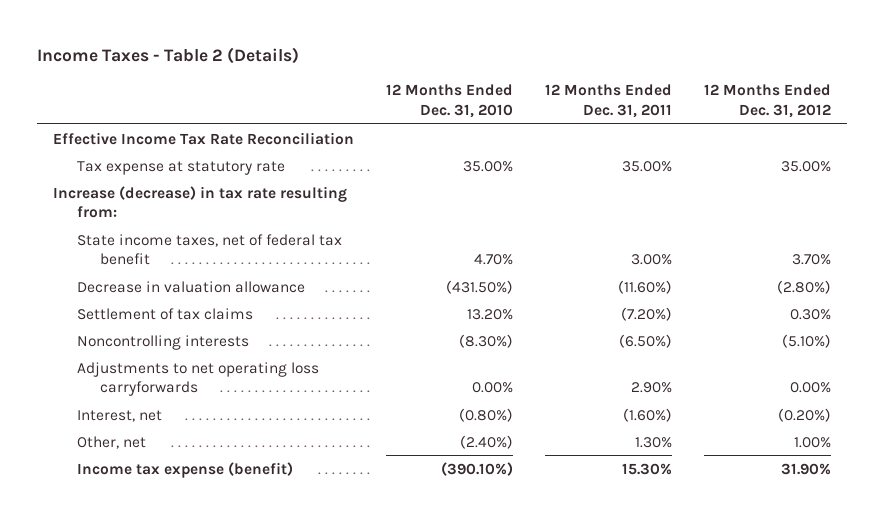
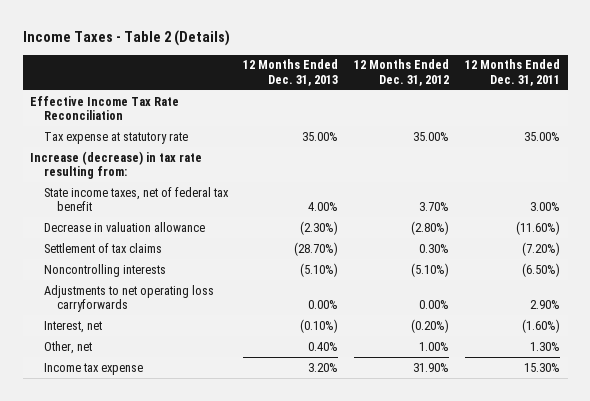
- | 12 Months Ended Dec. 31, 2010 | 12 Months Ended Dec. 31, 2011 | 12 Months Ended Dec. 31, 2012
+ | 12 Months Ended Dec. 31, 2013 | 12 Months Ended Dec. 31, 2012 | 12 Months Ended Dec. 31, 2011
- Income tax expense (benefit) | (390.10%) | 15.30% | 31.90%
+ Income tax expense | 3.20% | 31.90% | 15.30%

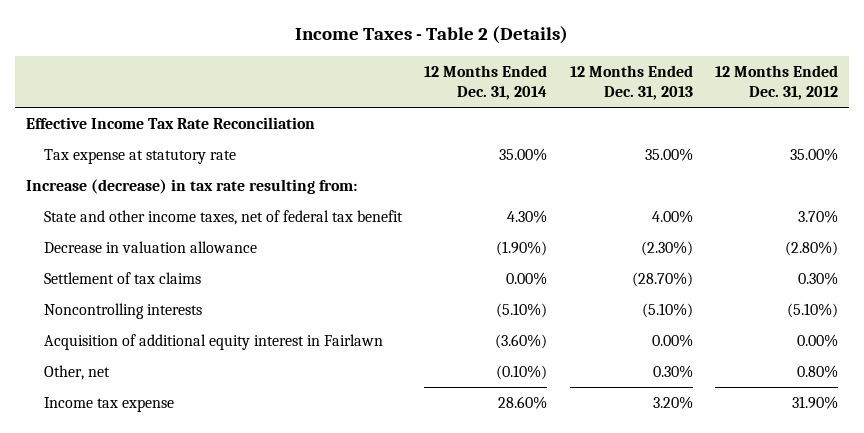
- | 12 Months Ended Dec. 31, 2013 | 12 Months Ended Dec. 31, 2012 | 12 Months Ended Dec. 31, 2011
+ | 12 Months Ended Dec. 31, 2014 | 12 Months Ended Dec. 31, 2013 | 12 Months Ended Dec. 31, 2012
- State income taxes, net of federal tax benefit | 4.00% | 3.70% | 3.00%
+ State and other income taxes, net of federal tax benefit | 4.30% | 4.00% | 3.70%
- Adjustments to net operating loss carryforwards | 0.00% | 0.00% | 2.90%
- Interest, net | (0.10%) | (0.20%) | (1.60%)
- Other, net | 0.40% | 1.00% | 1.30%
+ Acquisition of additional equity interest in Fairlawn | (3.60%) | 0.00% | 0.00%
+ Other, net | (0.10%) | 0.30% | 0.80%

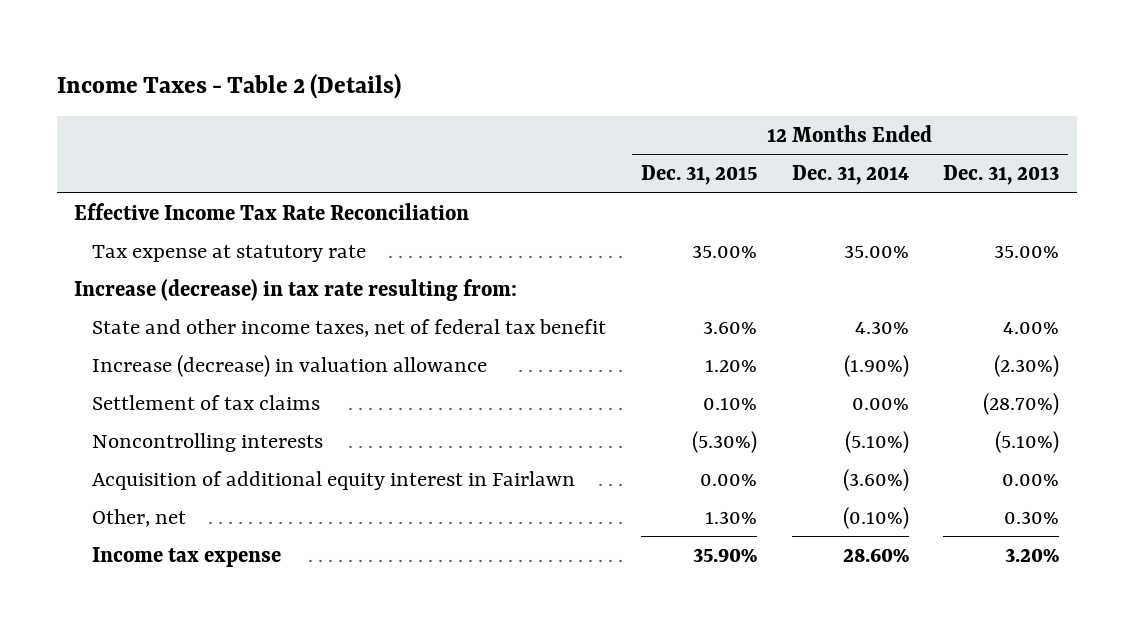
- | 12 Months Ended Dec. 31, 2014 | 12 Months Ended Dec. 31, 2013 | 12 Months Ended Dec. 31, 2012
+ | 12 Months Ended Dec. 31, 2015 | 12 Months Ended Dec. 31, 2014 | 12 Months Ended Dec. 31, 2013
- Decrease in valuation allowance | (1.90%) | (2.30%) | (2.80%)
+ Increase (decrease) in valuation allowance | 1.20% | (1.90%) | (2.30%)

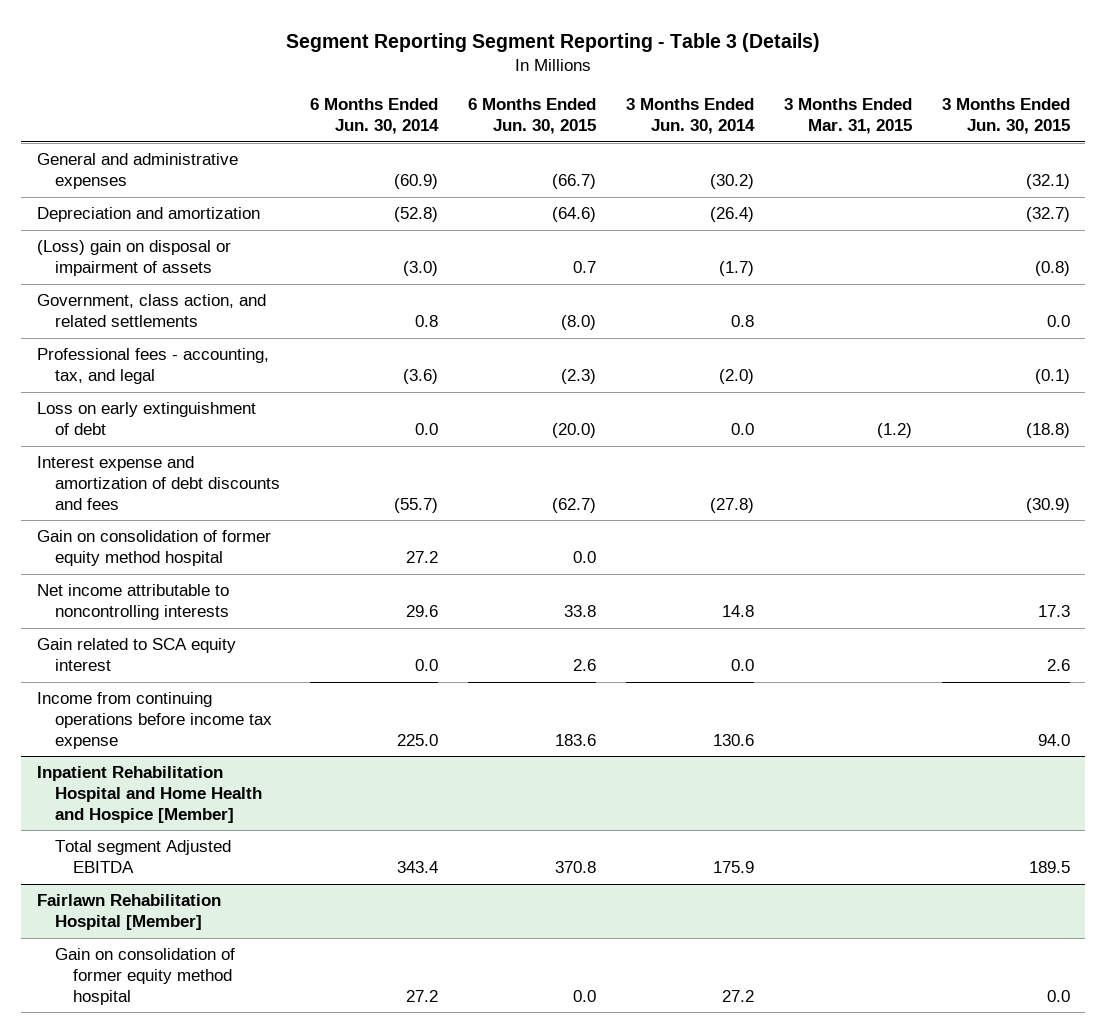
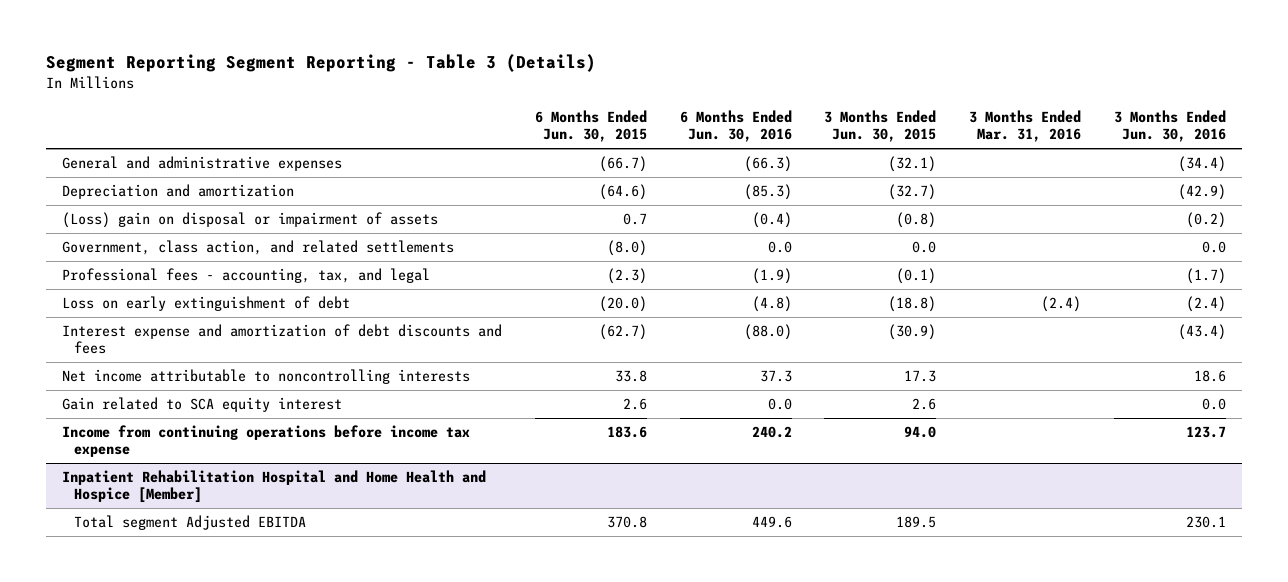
- | 6 Months Ended Jun. 30, 2014 | 6 Months Ended Jun. 30, 2015 | 3 Months Ended Jun. 30, 2014 | 3 Months Ended Mar. 31, 2015 | 3 Months Ended Jun. 30, 2015
+ | 6 Months Ended Jun. 30, 2015 | 6 Months Ended Jun. 30, 2016 | 3 Months Ended Jun. 30, 2015 | 3 Months Ended Mar. 31, 2016 | 3 Months Ended Jun. 30, 2016
- Gain on consolidation of former equity method hospital | 27.2 | 0.0 | | |
- Fairlawn Rehabilitation Hospital [Member]
- Gain on consolidation of former equity method hospital | 27.2 | 0.0 | 27.2 | | 0.0

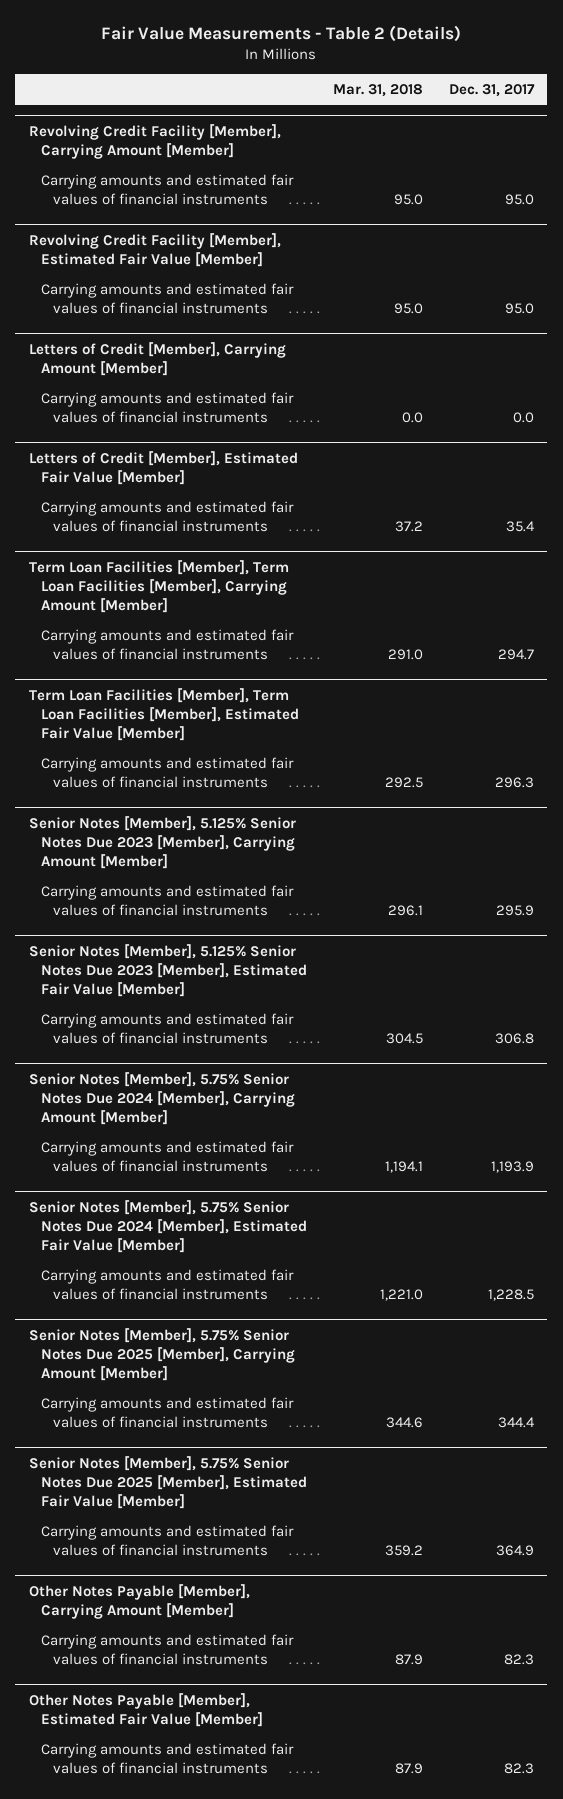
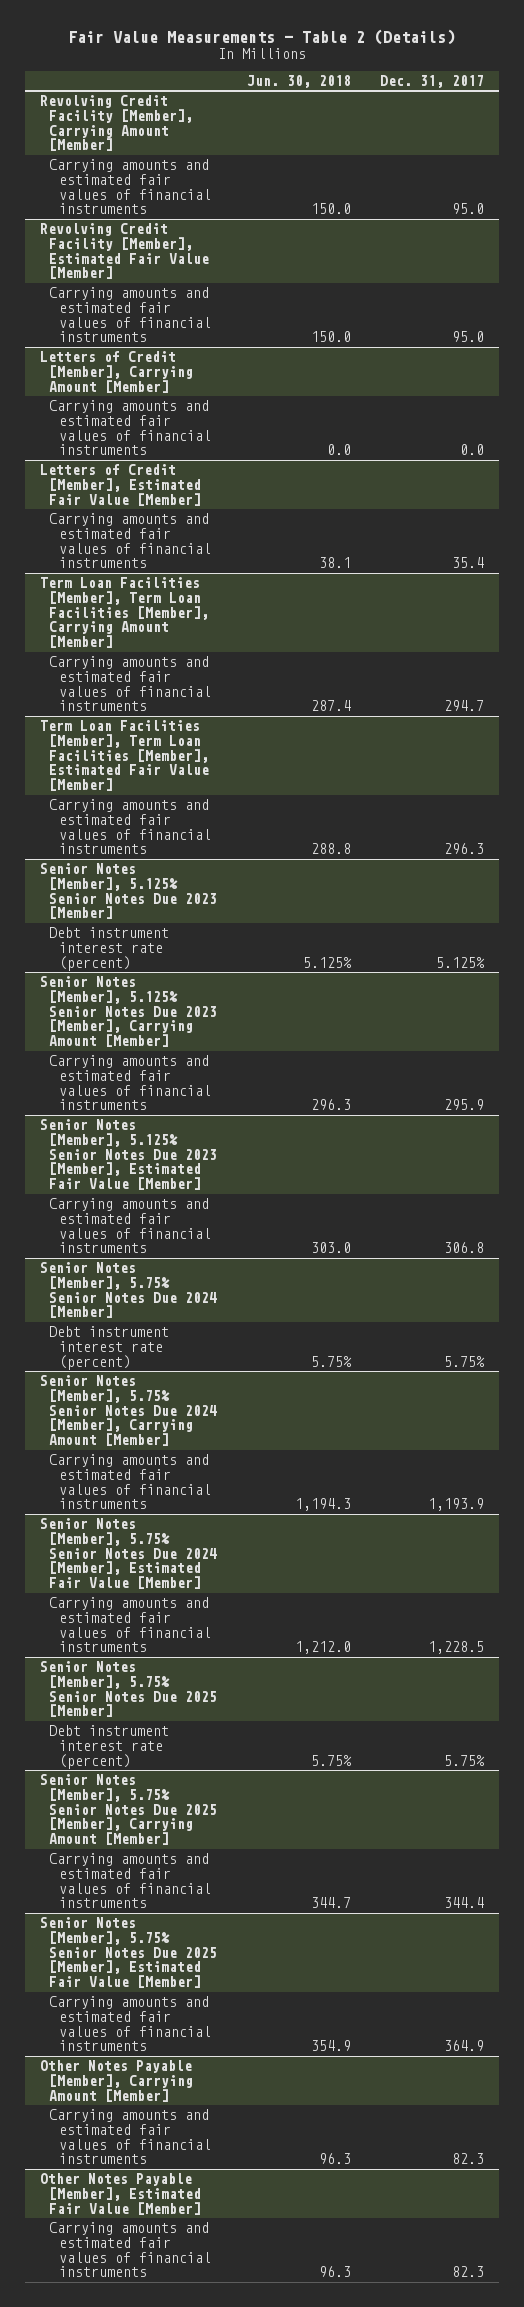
- | Mar. 31, 2018 | Dec. 31, 2017
+ | Jun. 30, 2018 | Dec. 31, 2017
+ Senior Notes [Member], 5.125% Senior Notes Due 2023 [Member]
+ Debt instrument interest rate (percent) | 5.125% | 5.125%
+ Senior Notes [Member], 5.75% Senior Notes Due 2024 [Member]
+ Debt instrument interest rate (percent) | 5.75% | 5.75%
+ Senior Notes [Member], 5.75% Senior Notes Due 2025 [Member]
+ Debt instrument interest rate (percent) | 5.75% | 5.75%

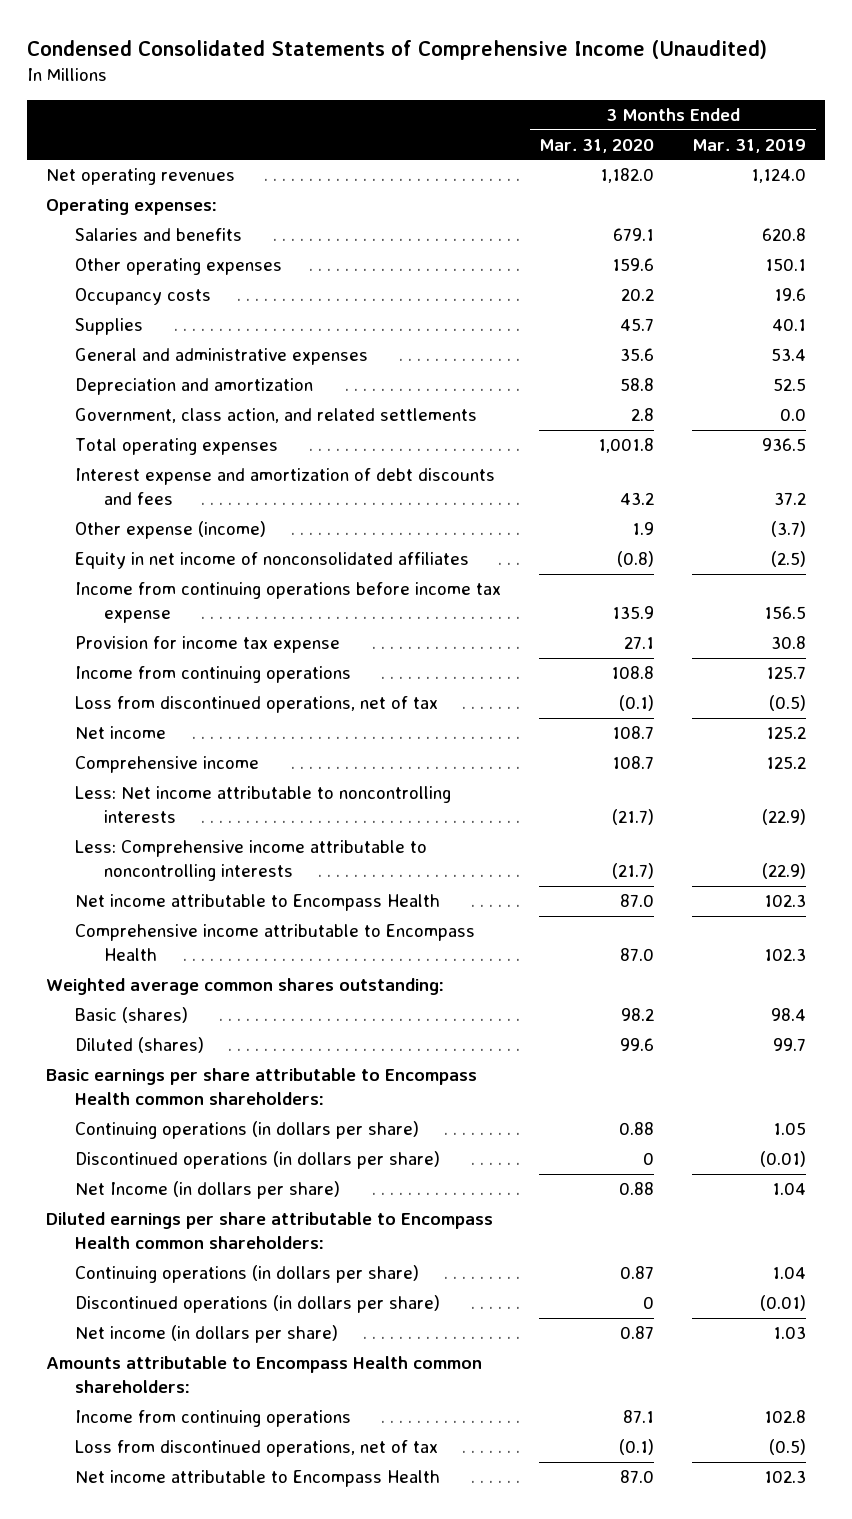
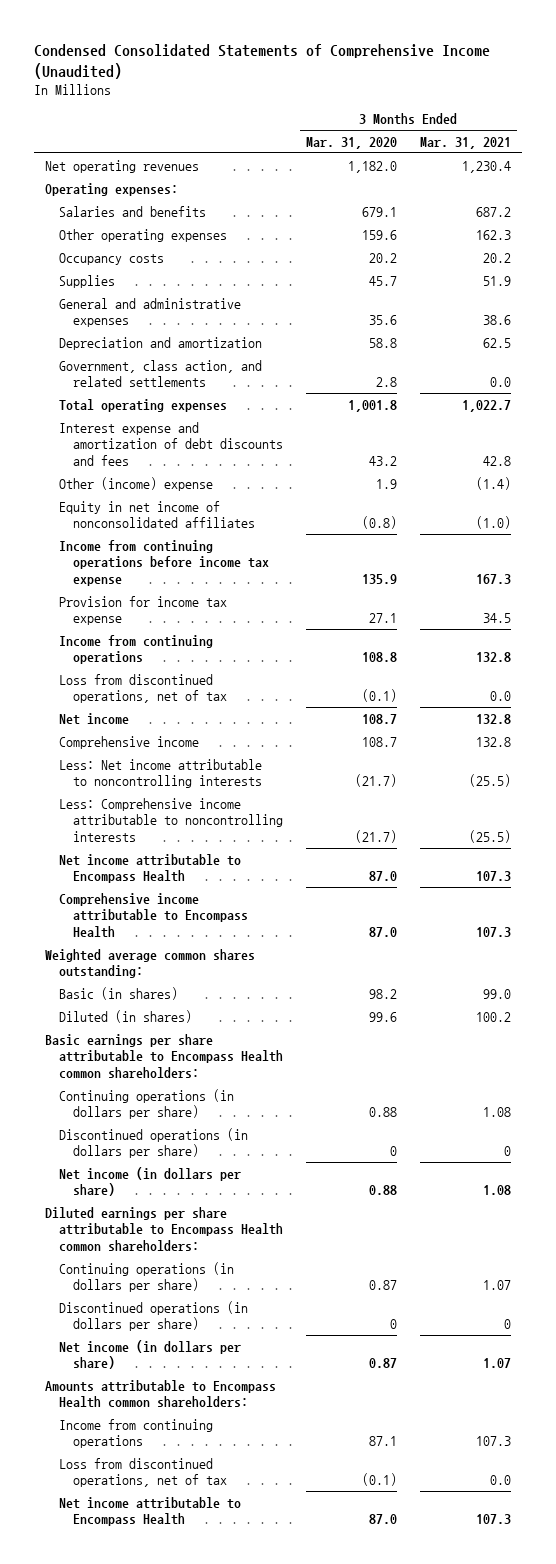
- | 3 Months Ended Mar. 31, 2020 | 3 Months Ended Mar. 31, 2019
+ | 3 Months Ended Mar. 31, 2020 | 3 Months Ended Mar. 31, 2021
- Other expense (income) | 1.9 | (3.7)
+ Other (income) expense | 1.9 | (1.4)
- Basic (shares) | 98.2 | 98.4
- Diluted (shares) | 99.6 | 99.7
+ Basic (in shares) | 98.2 | 99.0
+ Diluted (in shares) | 99.6 | 100.2
- Net Income (in dollars per share) | 0.88 | 1.04
+ Net income (in dollars per share) | 0.88 | 1.08

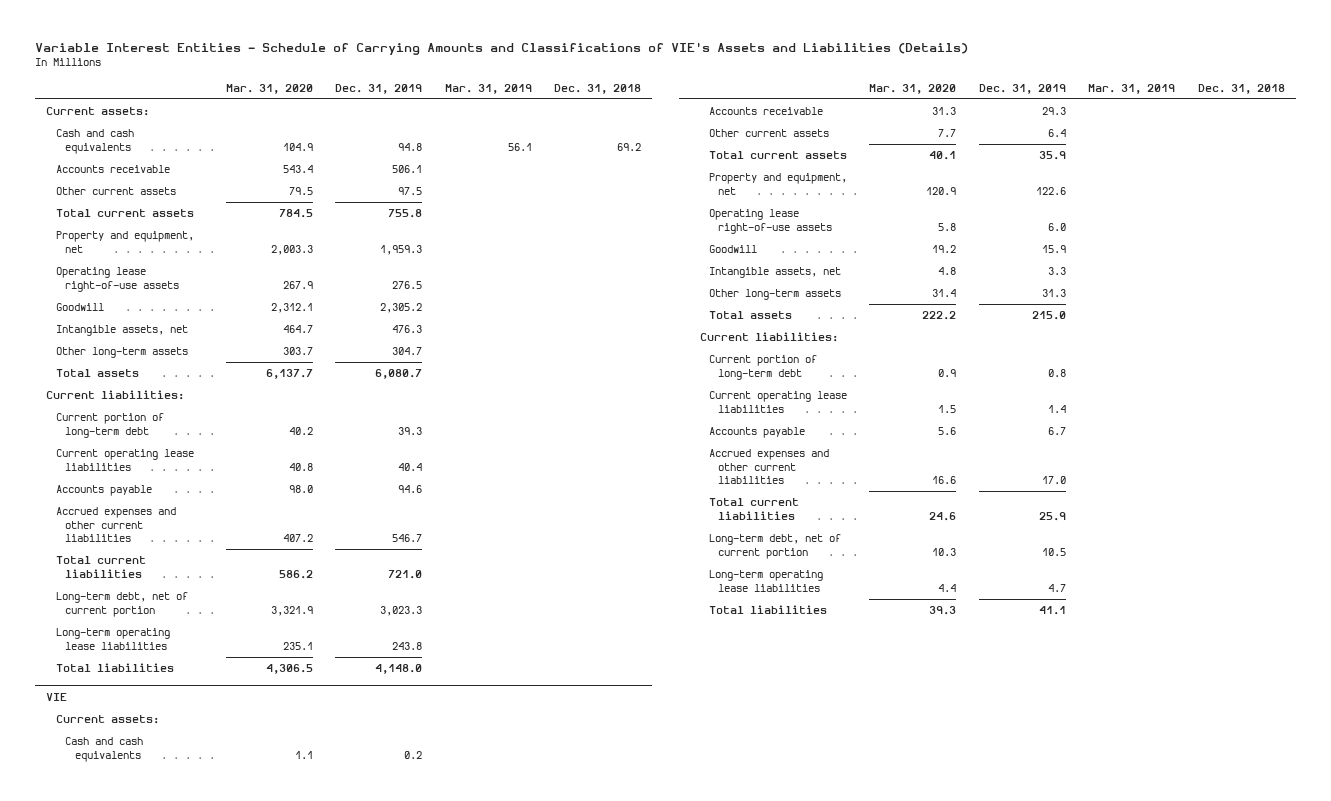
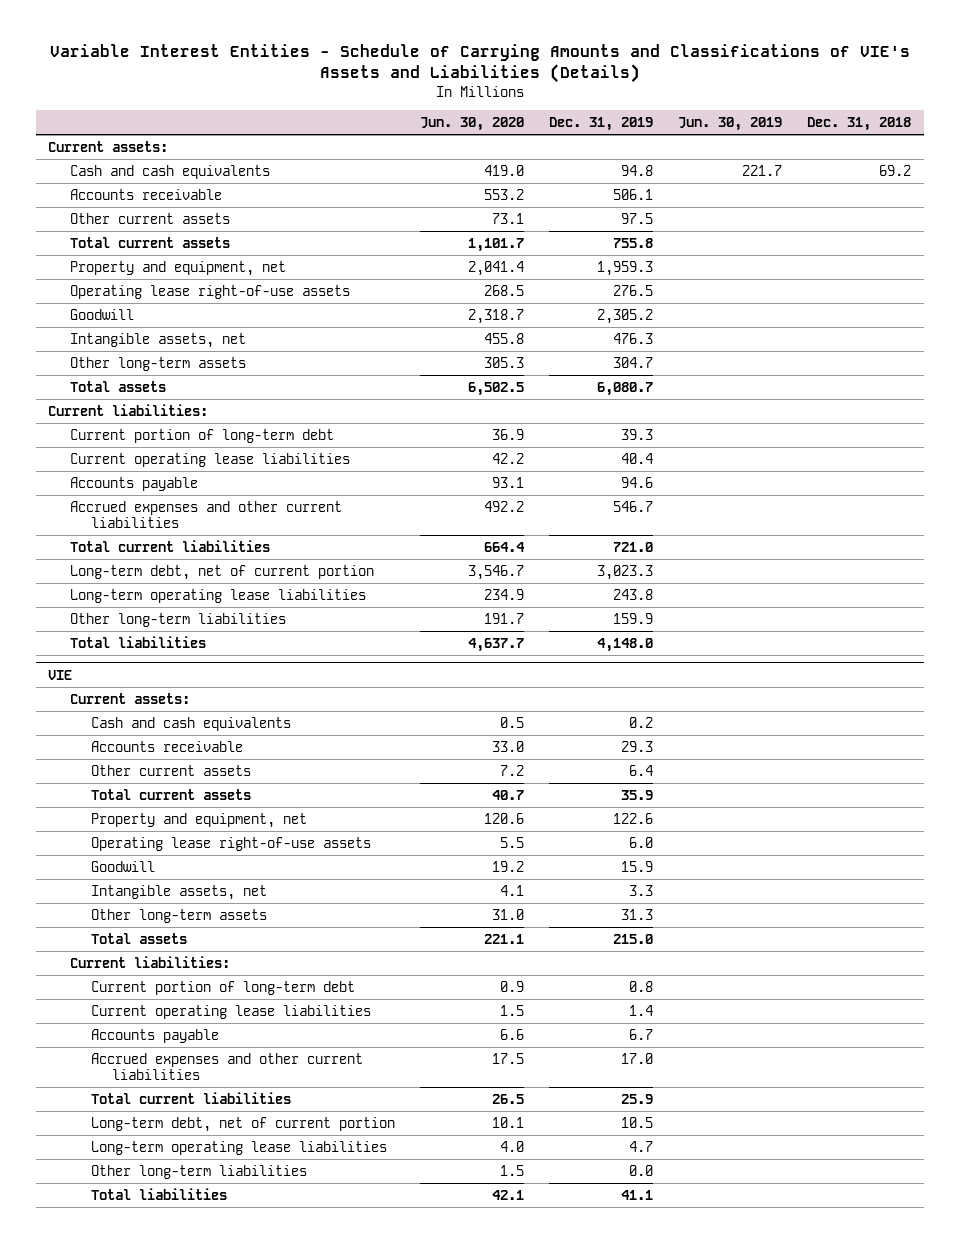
- | Mar. 31, 2020 | Dec. 31, 2019 | Mar. 31, 2019 | Dec. 31, 2018
+ | Jun. 30, 2020 | Dec. 31, 2019 | Jun. 30, 2019 | Dec. 31, 2018
+ Other long-term liabilities | 191.7 | 159.9 | |
@ VIE
+ Other long-term liabilities | 1.5 | 0.0 | |

